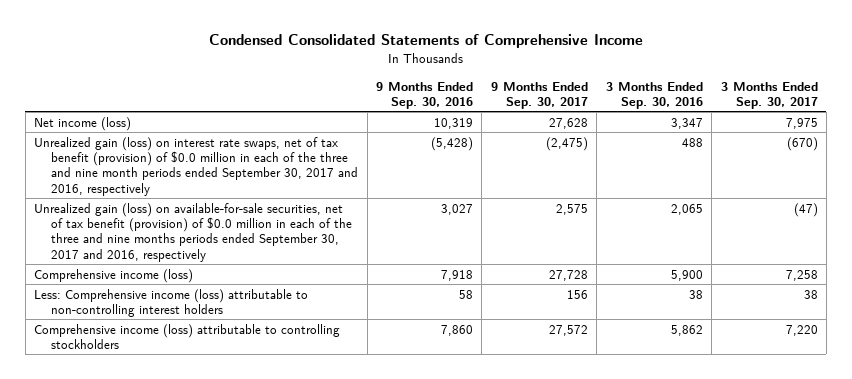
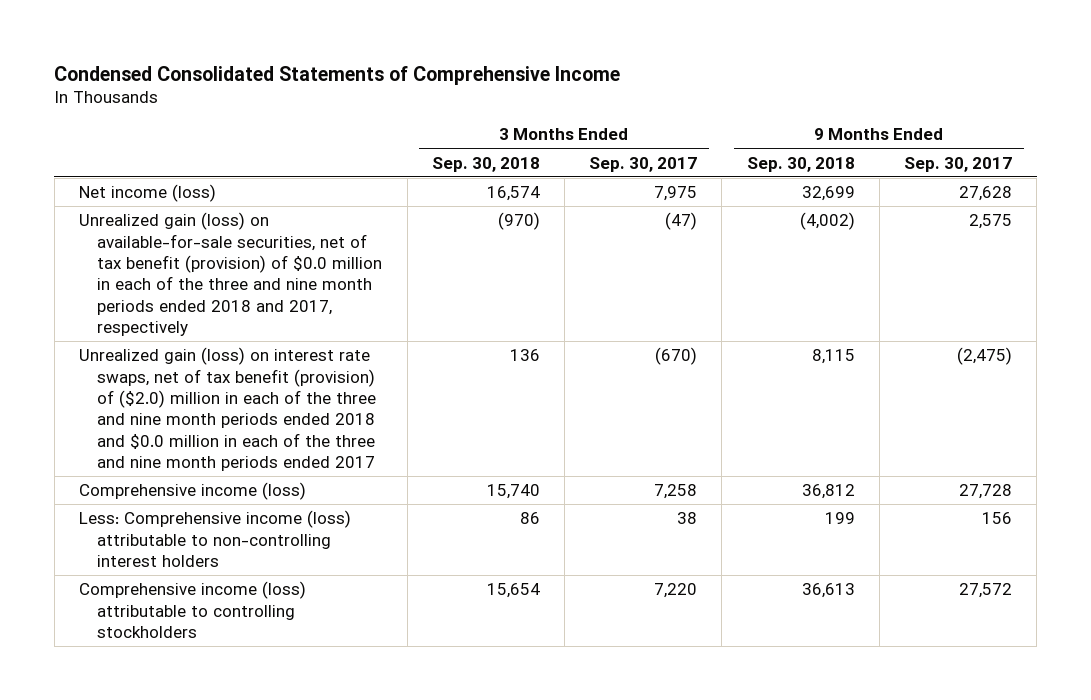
- | 9 Months Ended Sep. 30, 2016 | 9 Months Ended Sep. 30, 2017 | 3 Months Ended Sep. 30, 2016 | 3 Months Ended Sep. 30, 2017
+ | 3 Months Ended Sep. 30, 2018 | 3 Months Ended Sep. 30, 2017 | 9 Months Ended Sep. 30, 2018 | 9 Months Ended Sep. 30, 2017
- Unrealized gain (loss) on interest rate swaps, net of tax benefit (provision) of $0.0 million in each of the three and nine month periods ended September 30, 2017 and 2016, respectively | (5,428) | (2,475) | 488 | (670)
- Unrealized gain (loss) on available-for-sale securities, net of tax benefit (provision) of $0.0 million in each of the three and nine months periods ended September 30, 2017 and 2016, respectively | 3,027 | 2,575 | 2,065 | (47)
+ Unrealized gain (loss) on available-for-sale securities, net of tax benefit (provision) of $0.0 million in each of the three and nine month periods ended 2018 and 2017, respectively | (970) | (47) | (4,002) | 2,575
+ Unrealized gain (loss) on interest rate swaps, net of tax benefit (provision) of ($2.0) million in each of the three and nine month periods ended 2018 and $0.0 million in each of the three and nine month periods ended 2017 | 136 | (670) | 8,115 | (2,475)

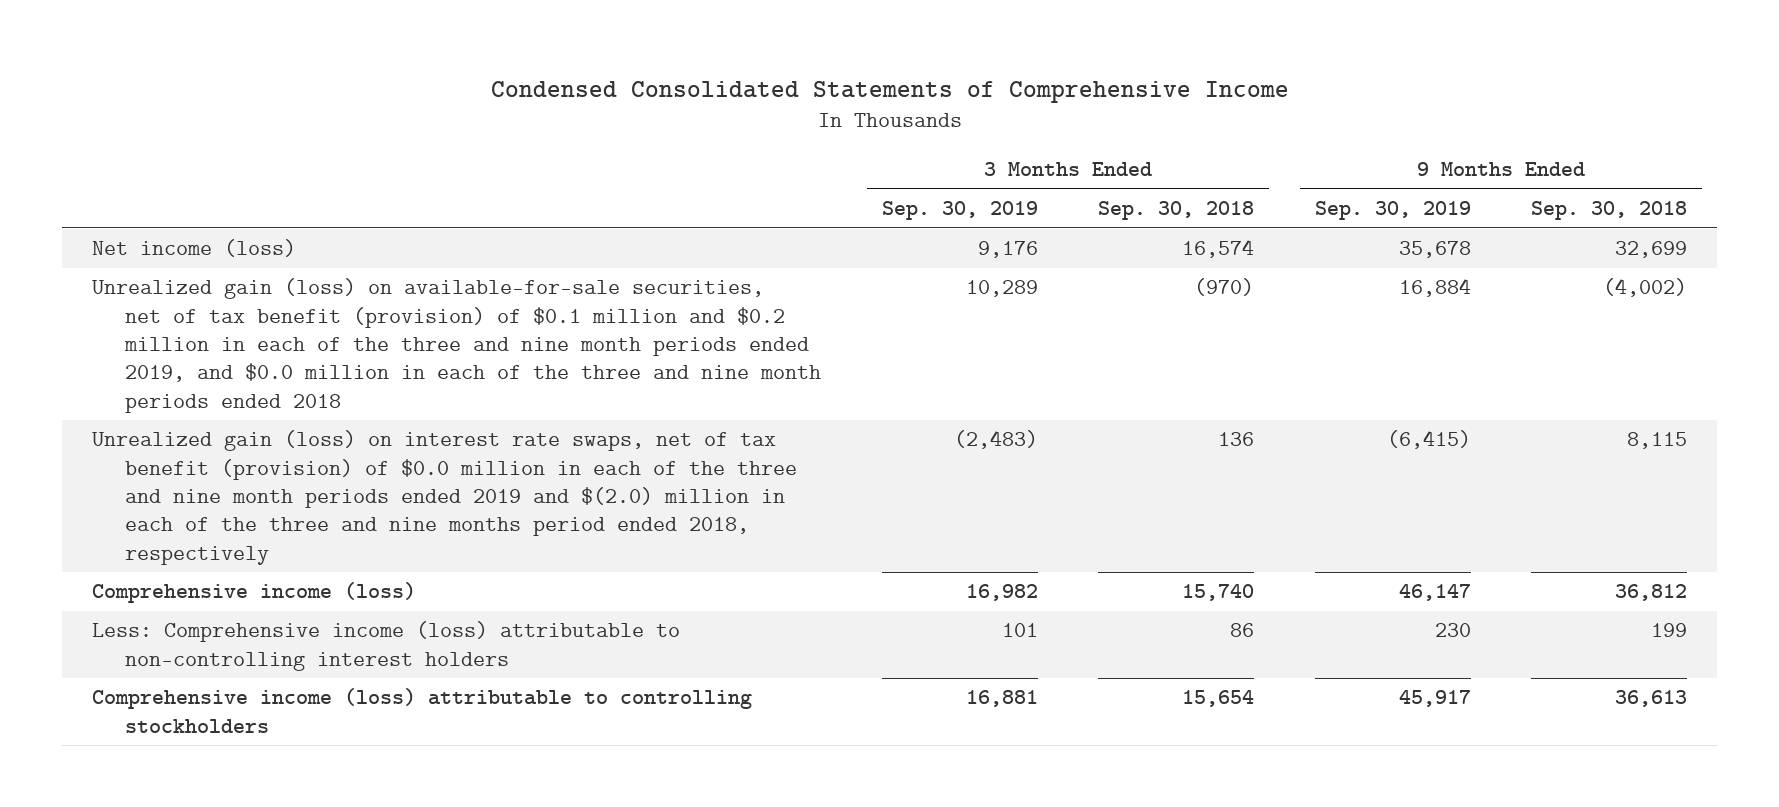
- | 3 Months Ended Sep. 30, 2018 | 3 Months Ended Sep. 30, 2017 | 9 Months Ended Sep. 30, 2018 | 9 Months Ended Sep. 30, 2017
+ | 3 Months Ended Sep. 30, 2019 | 3 Months Ended Sep. 30, 2018 | 9 Months Ended Sep. 30, 2019 | 9 Months Ended Sep. 30, 2018
- Unrealized gain (loss) on available-for-sale securities, net of tax benefit (provision) of $0.0 million in each of the three and nine month periods ended 2018 and 2017, respectively | (970) | (47) | (4,002) | 2,575
- Unrealized gain (loss) on interest rate swaps, net of tax benefit (provision) of ($2.0) million in each of the three and nine month periods ended 2018 and $0.0 million in each of the three and nine month periods ended 2017 | 136 | (670) | 8,115 | (2,475)
+ Unrealized gain (loss) on available-for-sale securities, net of tax benefit (provision) of $0.1 million and $0.2 million in each of the three and nine month periods ended 2019, and $0.0 million in each of the three and nine month periods ended 2018 | 10,289 | (970) | 16,884 | (4,002)
+ Unrealized gain (loss) on interest rate swaps, net of tax benefit (provision) of $0.0 million in each of the three and nine month periods ended 2019 and $(2.0) million in each of the three and nine months period ended 2018, respectively | (2,483) | 136 | (6,415) | 8,115

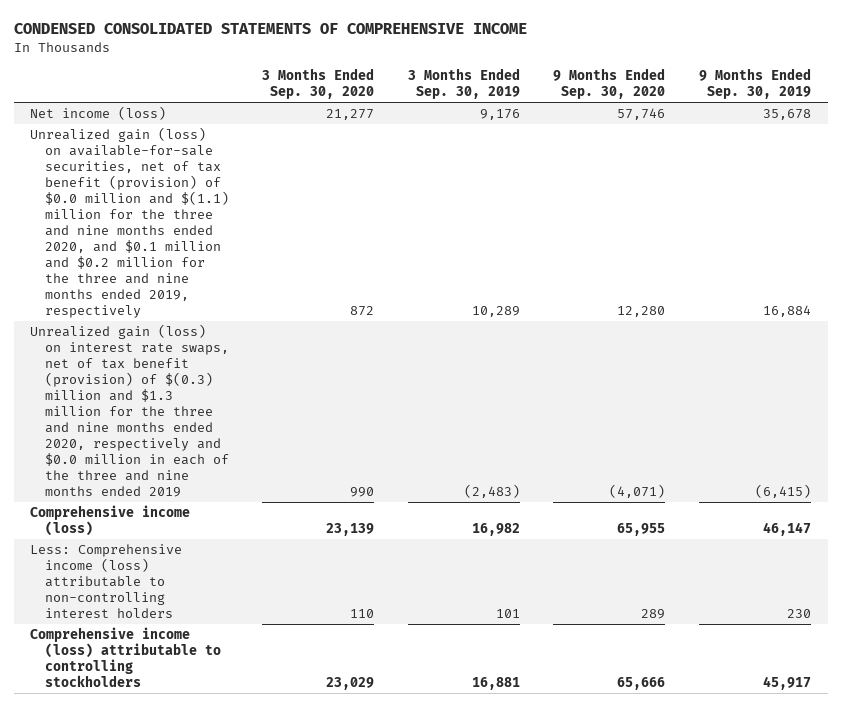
- Condensed Consolidated Statements of Comprehensive Income
+ CONDENSED CONSOLIDATED STATEMENTS OF COMPREHENSIVE INCOME
- | 3 Months Ended Sep. 30, 2019 | 3 Months Ended Sep. 30, 2018 | 9 Months Ended Sep. 30, 2019 | 9 Months Ended Sep. 30, 2018
+ | 3 Months Ended Sep. 30, 2020 | 3 Months Ended Sep. 30, 2019 | 9 Months Ended Sep. 30, 2020 | 9 Months Ended Sep. 30, 2019
- Unrealized gain (loss) on available-for-sale securities, net of tax benefit (provision) of $0.1 million and $0.2 million in each of the three and nine month periods ended 2019, and $0.0 million in each of the three and nine month periods ended 2018 | 10,289 | (970) | 16,884 | (4,002)
- Unrealized gain (loss) on interest rate swaps, net of tax benefit (provision) of $0.0 million in each of the three and nine month periods ended 2019 and $(2.0) million in each of the three and nine months period ended 2018, respectively | (2,483) | 136 | (6,415) | 8,115
+ Unrealized gain (loss) on available-for-sale securities, net of tax benefit (provision) of $0.0 million and $(1.1) million for the three and nine months ended 2020, and $0.1 million and $0.2 million for the three and nine months ended 2019, respectively | 872 | 10,289 | 12,280 | 16,884
+ Unrealized gain (loss) on interest rate swaps, net of tax benefit (provision) of $(0.3) million and $1.3 million for the three and nine months ended 2020, respectively and $0.0 million in each of the three and nine months ended 2019 | 990 | (2,483) | (4,071) | (6,415)

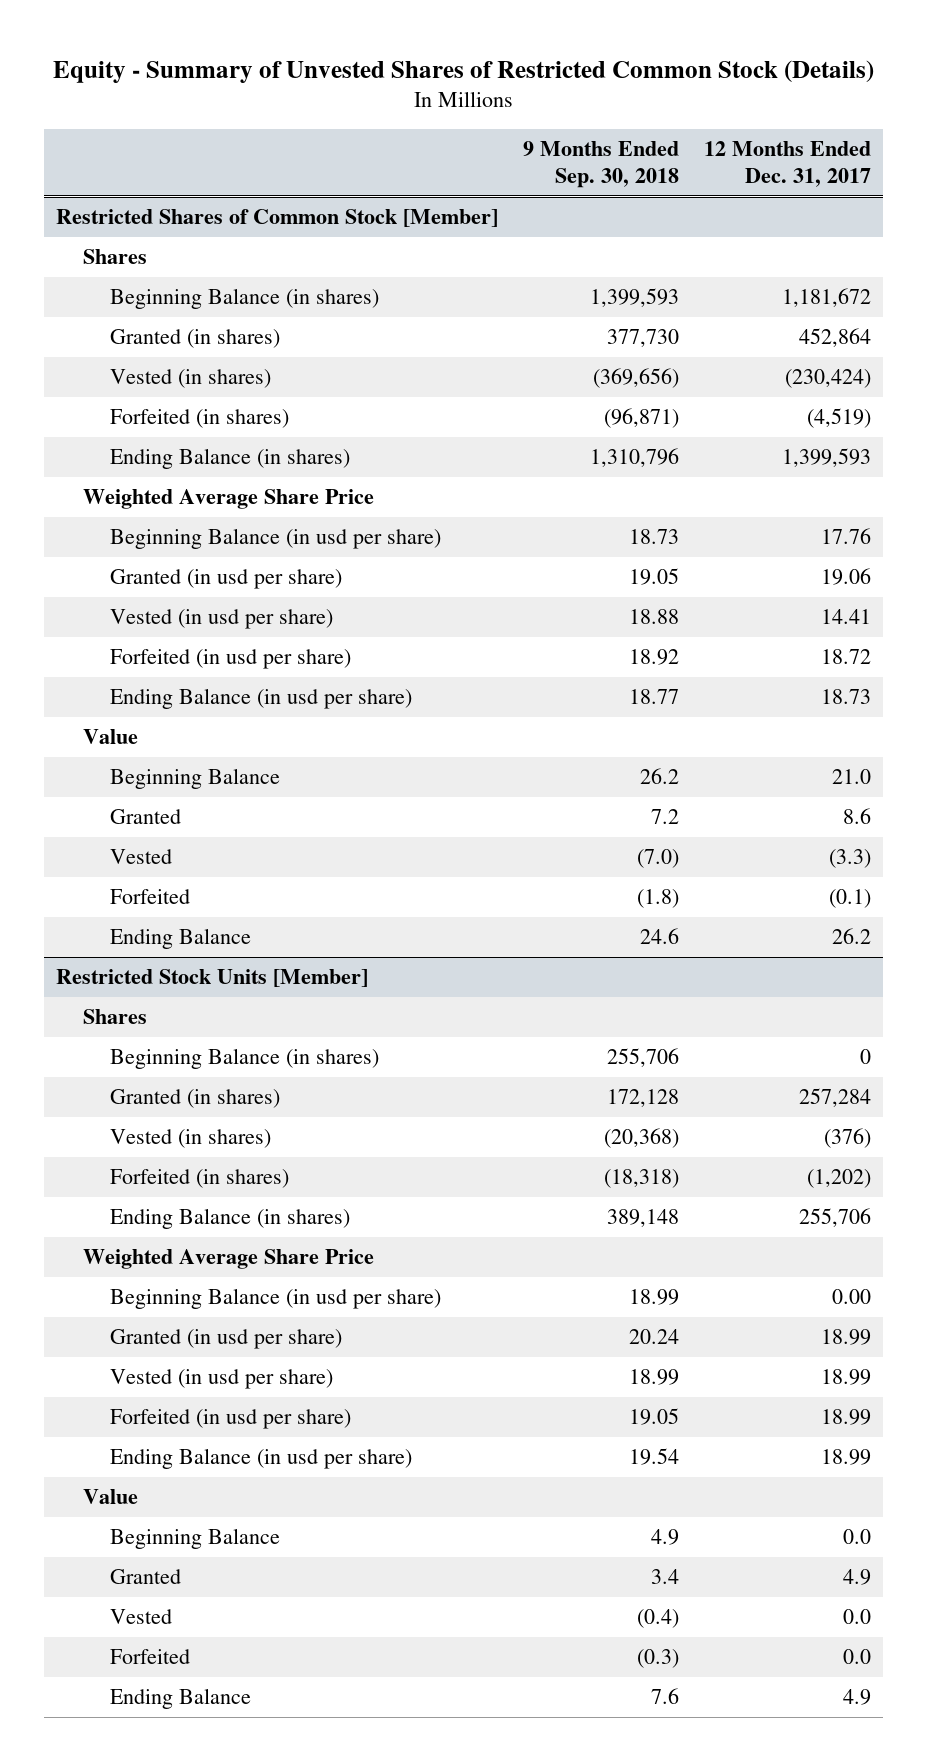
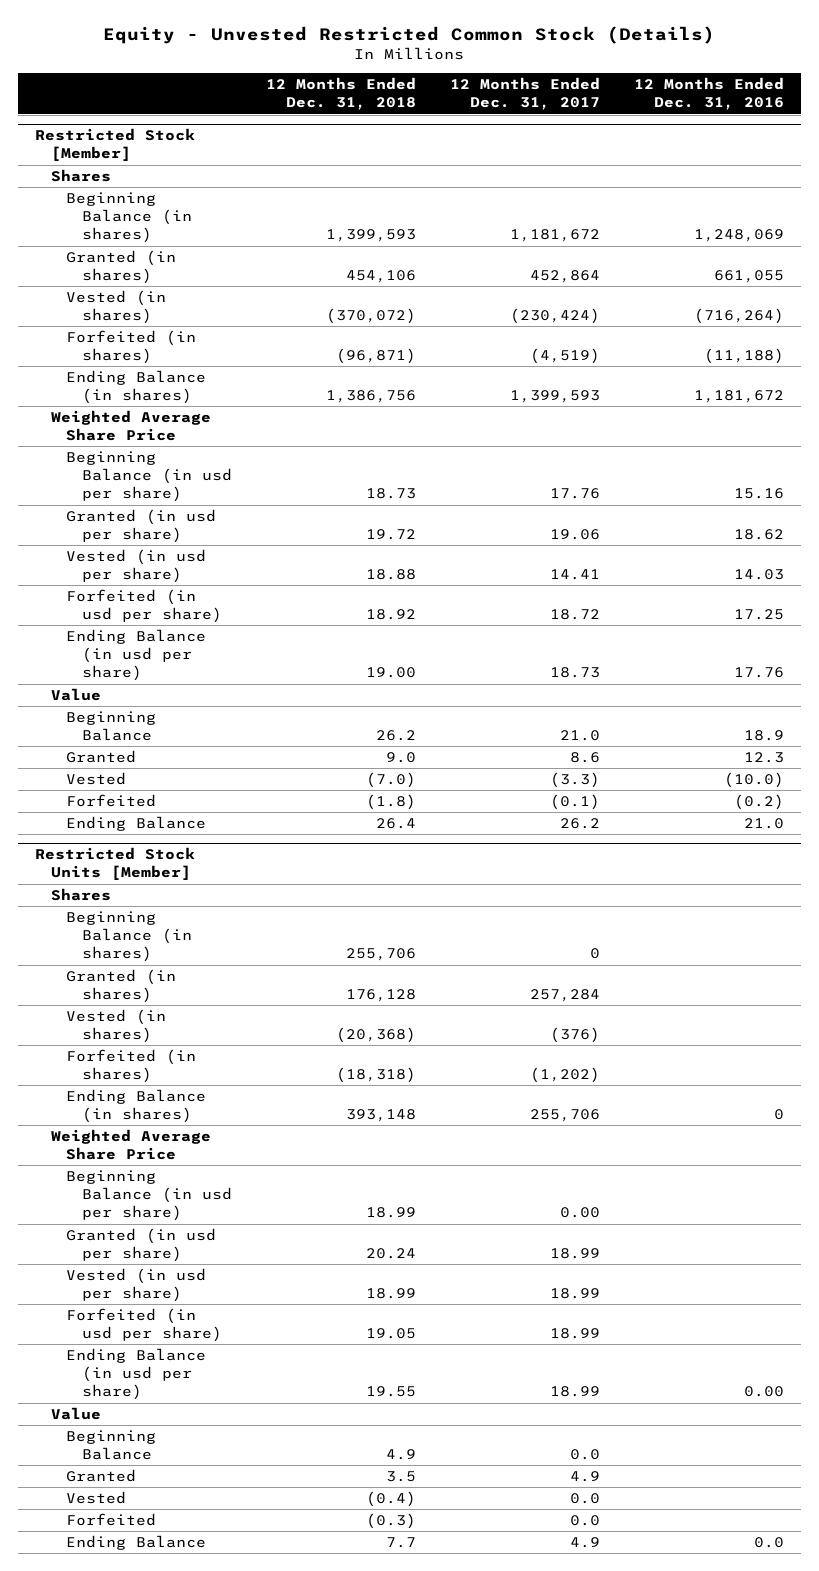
- Equity - Summary of Unvested Shares of Restricted Common Stock (Details)
+ Equity - Unvested Restricted Common Stock (Details)
- | 9 Months Ended Sep. 30, 2018 | 12 Months Ended Dec. 31, 2017
+ | 12 Months Ended Dec. 31, 2018 | 12 Months Ended Dec. 31, 2017 | 12 Months Ended Dec. 31, 2016
- Restricted Shares of Common Stock [Member]
+ Restricted Stock [Member]

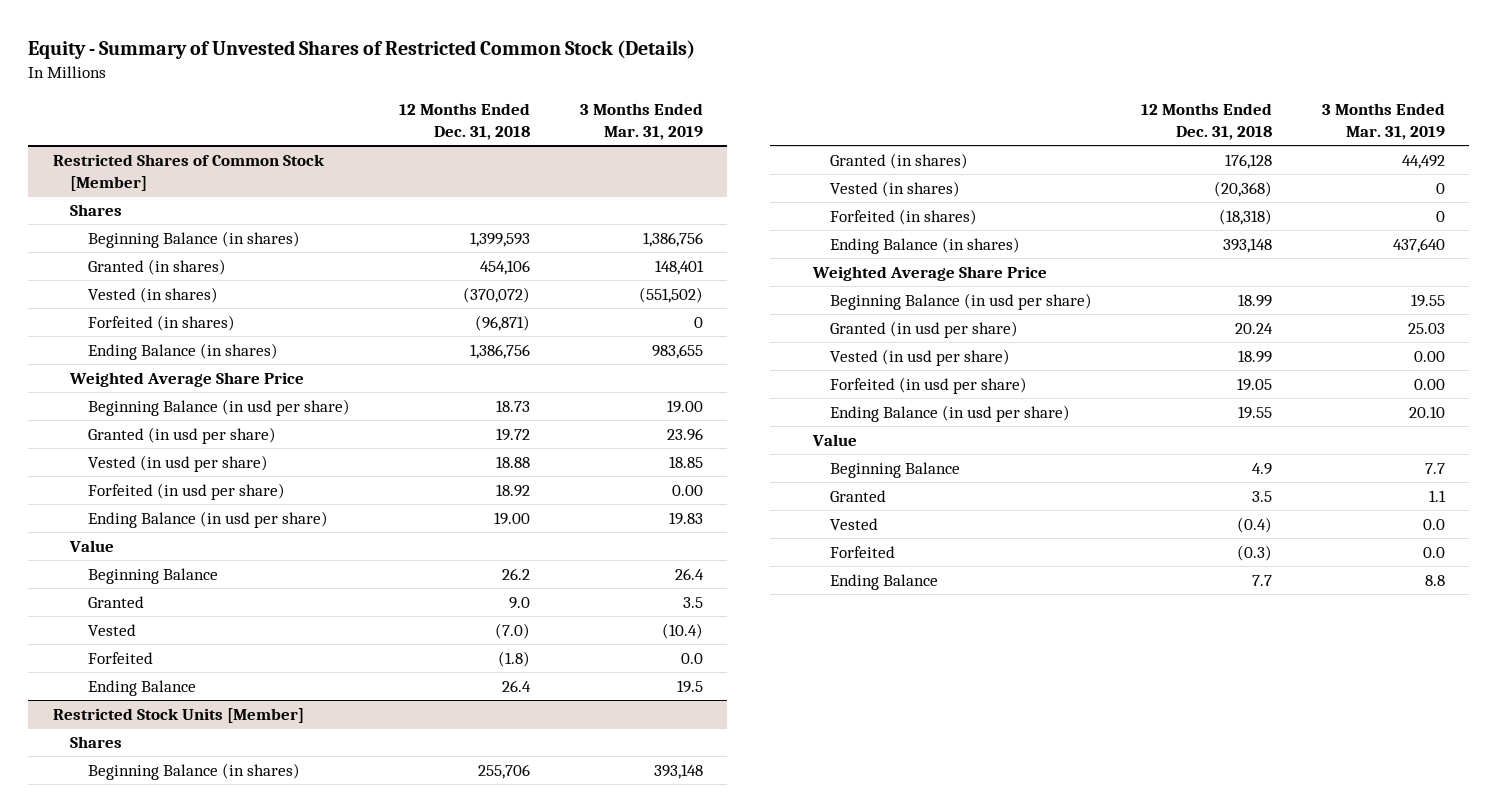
- Equity - Unvested Restricted Common Stock (Details)
+ Equity - Summary of Unvested Shares of Restricted Common Stock (Details)
- | 12 Months Ended Dec. 31, 2018 | 12 Months Ended Dec. 31, 2017 | 12 Months Ended Dec. 31, 2016
+ | 12 Months Ended Dec. 31, 2018 | 3 Months Ended Mar. 31, 2019
- Restricted Stock [Member]
+ Restricted Shares of Common Stock [Member]

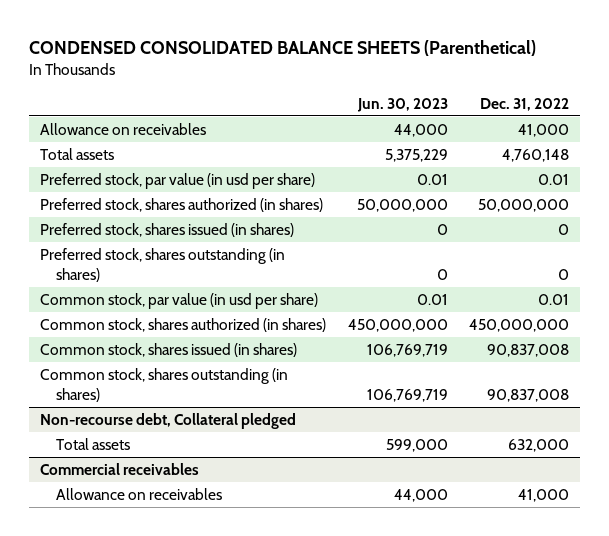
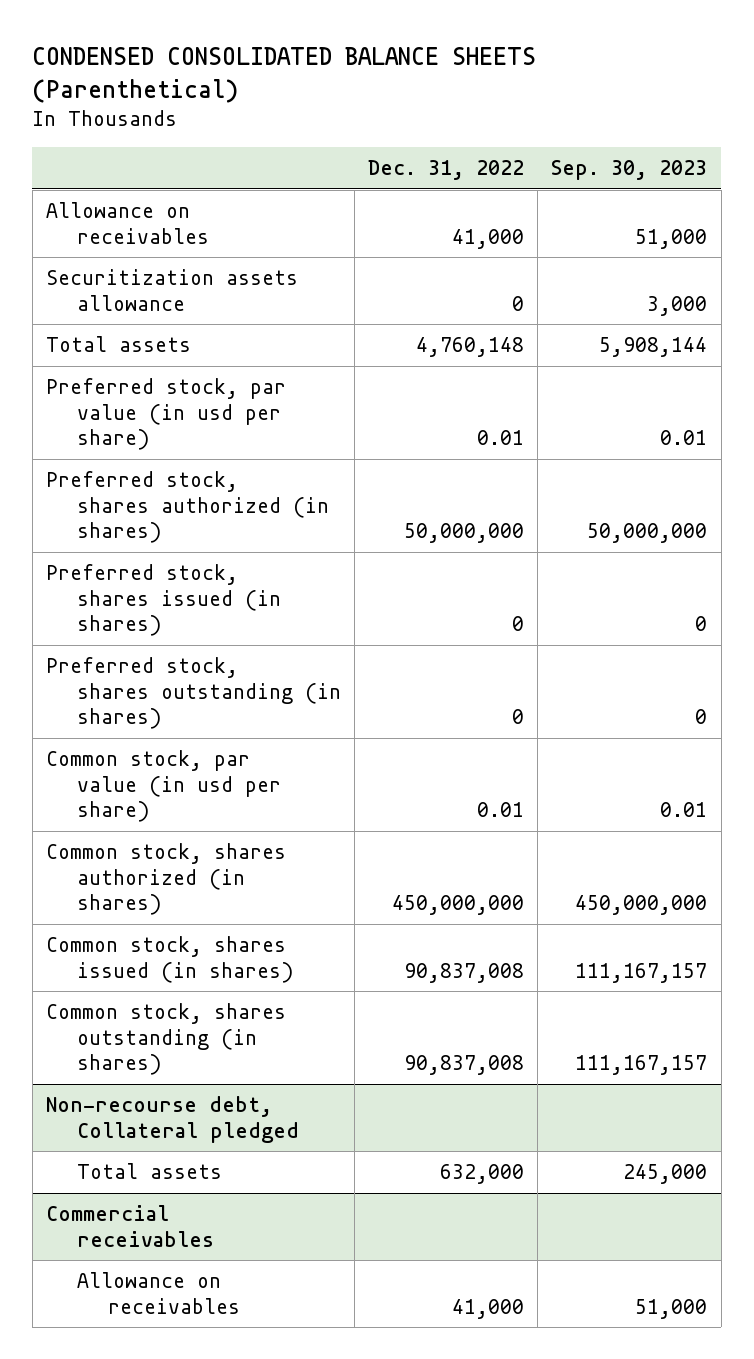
- | Jun. 30, 2023 | Dec. 31, 2022
+ | Dec. 31, 2022 | Sep. 30, 2023
+ Securitization assets allowance | 0 | 3,000

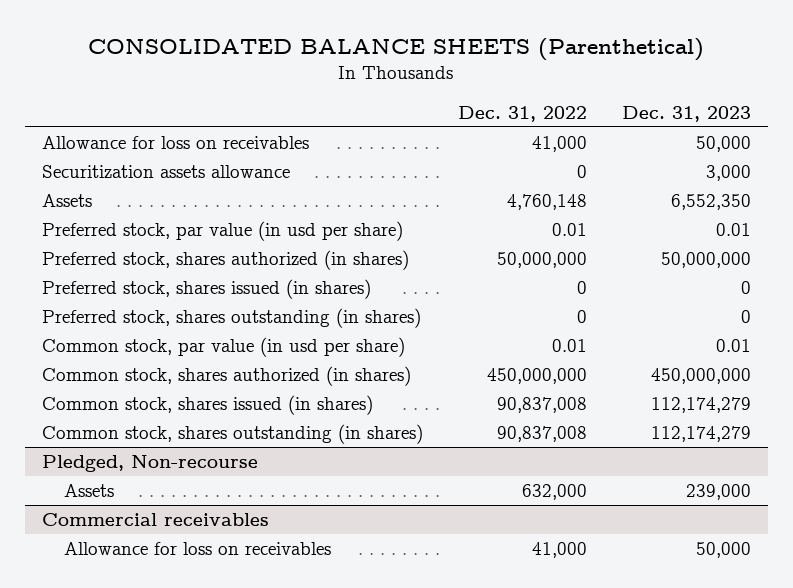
- CONDENSED CONSOLIDATED BALANCE SHEETS (Parenthetical)
+ CONSOLIDATED BALANCE SHEETS (Parenthetical)
- | Dec. 31, 2022 | Sep. 30, 2023
+ | Dec. 31, 2022 | Dec. 31, 2023
- Allowance on receivables | 41,000 | 51,000
+ Allowance for loss on receivables | 41,000 | 50,000
- Total assets | 4,760,148 | 5,908,144
+ Assets | 4,760,148 | 6,552,350
- Non-recourse debt, Collateral pledged
- Total assets | 632,000 | 245,000
+ Pledged, Non-recourse
+ Assets | 632,000 | 239,000
@ Commercial receivables
- Allowance on receivables | 41,000 | 51,000
+ Allowance for loss on receivables | 41,000 | 50,000

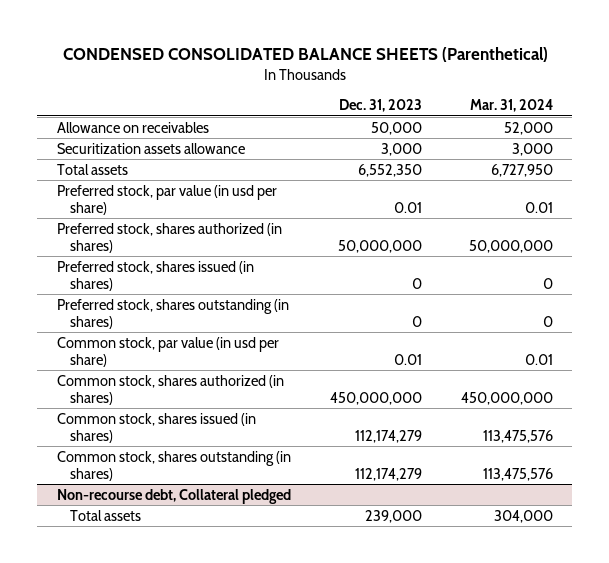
- CONSOLIDATED BALANCE SHEETS (Parenthetical)
+ CONDENSED CONSOLIDATED BALANCE SHEETS (Parenthetical)
- | Dec. 31, 2022 | Dec. 31, 2023
+ | Dec. 31, 2023 | Mar. 31, 2024
- Allowance for loss on receivables | 41,000 | 50,000
+ Allowance on receivables | 50,000 | 52,000
- Assets | 4,760,148 | 6,552,350
+ Total assets | 6,552,350 | 6,727,950
- Pledged, Non-recourse
- Assets | 632,000 | 239,000
- Commercial receivables
- Allowance for loss on receivables | 41,000 | 50,000
+ Non-recourse debt, Collateral pledged
+ Total assets | 239,000 | 304,000

